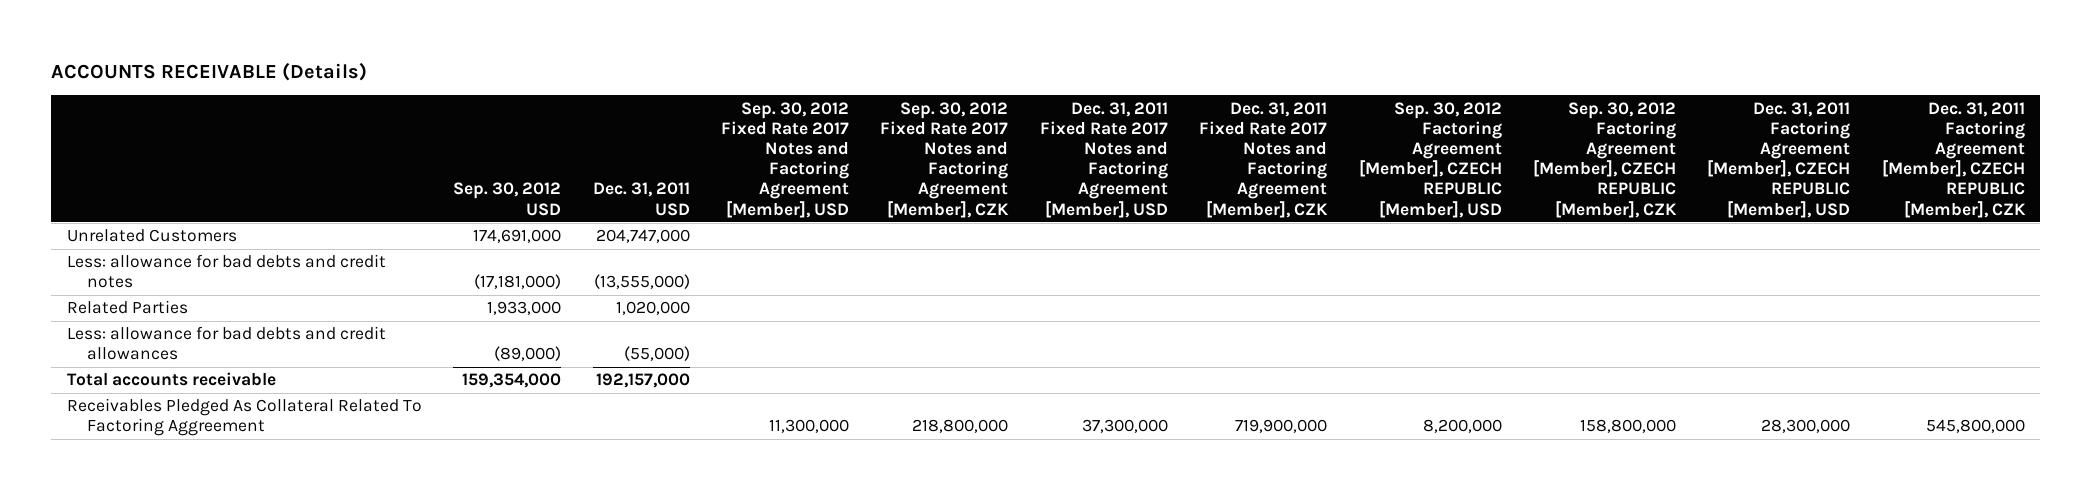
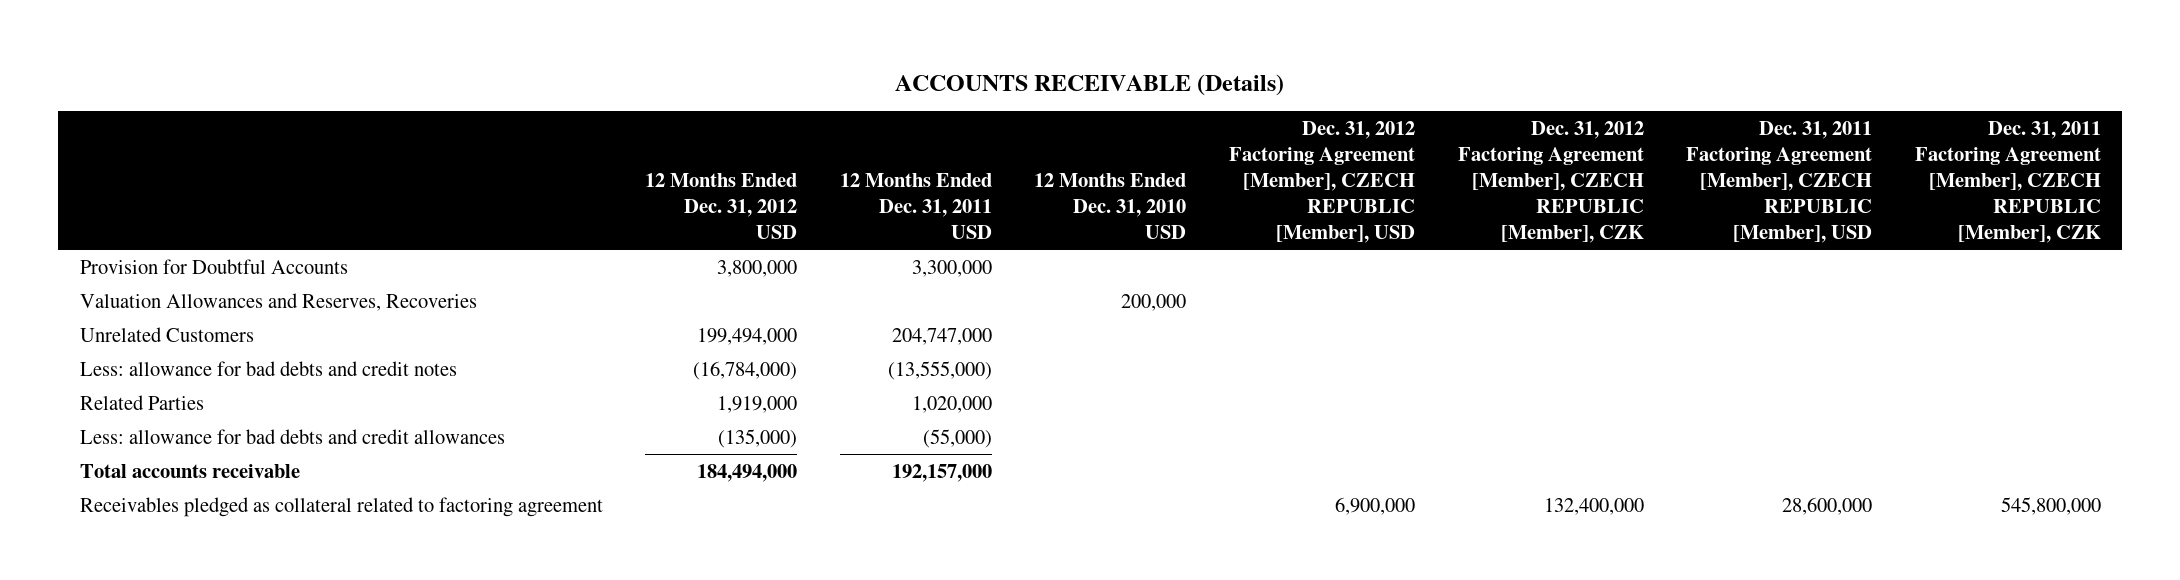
- | Sep. 30, 2012 USD | Dec. 31, 2011 USD | Sep. 30, 2012 Fixed Rate 2017 Notes and Factoring Agreement [Member], USD | Sep. 30, 2012 Fixed Rate 2017 Notes and Factoring Agreement [Member], CZK | Dec. 31, 2011 Fixed Rate 2017 Notes and Factoring Agreement [Member], USD | Dec. 31, 2011 Fixed Rate 2017 Notes and Factoring Agreement [Member], CZK | Sep. 30, 2012 Factoring Agreement [Member], CZECH REPUBLIC [Member], USD | Sep. 30, 2012 Factoring Agreement [Member], CZECH REPUBLIC [Member], CZK | Dec. 31, 2011 Factoring Agreement [Member], CZECH REPUBLIC [Member], USD | Dec. 31, 2011 Factoring Agreement [Member], CZECH REPUBLIC [Member], CZK
+ | 12 Months Ended Dec. 31, 2012 USD | 12 Months Ended Dec. 31, 2011 USD | 12 Months Ended Dec. 31, 2010 USD | Dec. 31, 2012 Factoring Agreement [Member], CZECH REPUBLIC [Member], USD | Dec. 31, 2012 Factoring Agreement [Member], CZECH REPUBLIC [Member], CZK | Dec. 31, 2011 Factoring Agreement [Member], CZECH REPUBLIC [Member], USD | Dec. 31, 2011 Factoring Agreement [Member], CZECH REPUBLIC [Member], CZK
+ Provision for Doubtful Accounts | 3,800,000 | 3,300,000 | | | | |
+ Valuation Allowances and Reserves, Recoveries | | | 200,000 | | | |
- Receivables Pledged As Collateral Related To Factoring Aggreement | | | 11,300,000 | 218,800,000 | 37,300,000 | 719,900,000 | 8,200,000 | 158,800,000 | 28,300,000 | 545,800,000
+ Receivables pledged as collateral related to factoring agreement | | | | 6,900,000 | 132,400,000 | 28,600,000 | 545,800,000

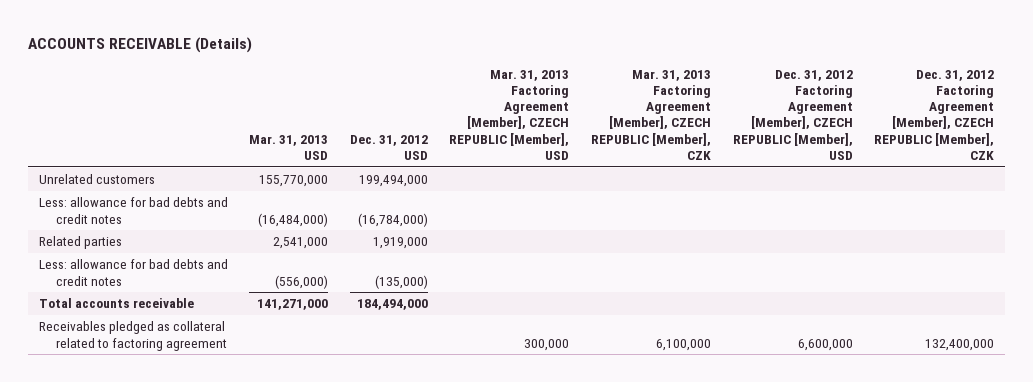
- | 12 Months Ended Dec. 31, 2012 USD | 12 Months Ended Dec. 31, 2011 USD | 12 Months Ended Dec. 31, 2010 USD | Dec. 31, 2012 Factoring Agreement [Member], CZECH REPUBLIC [Member], USD | Dec. 31, 2012 Factoring Agreement [Member], CZECH REPUBLIC [Member], CZK | Dec. 31, 2011 Factoring Agreement [Member], CZECH REPUBLIC [Member], USD | Dec. 31, 2011 Factoring Agreement [Member], CZECH REPUBLIC [Member], CZK
+ | Mar. 31, 2013 USD | Dec. 31, 2012 USD | Mar. 31, 2013 Factoring Agreement [Member], CZECH REPUBLIC [Member], USD | Mar. 31, 2013 Factoring Agreement [Member], CZECH REPUBLIC [Member], CZK | Dec. 31, 2012 Factoring Agreement [Member], CZECH REPUBLIC [Member], USD | Dec. 31, 2012 Factoring Agreement [Member], CZECH REPUBLIC [Member], CZK
- Provision for Doubtful Accounts | 3,800,000 | 3,300,000 | | | | |
- Valuation Allowances and Reserves, Recoveries | | | 200,000 | | | |
- Unrelated Customers | 199,494,000 | 204,747,000 | | | | |
+ Unrelated customers | 155,770,000 | 199,494,000 | | | |
- Related Parties | 1,919,000 | 1,020,000 | | | | |
- Less: allowance for bad debts and credit allowances | (135,000) | (55,000) | | | | |
+ Related parties | 2,541,000 | 1,919,000 | | | |
+ Less: allowance for bad debts and credit notes | (556,000) | (135,000) | | | |
- Receivables pledged as collateral related to factoring agreement | | | | 6,900,000 | 132,400,000 | 28,600,000 | 545,800,000
+ Receivables pledged as collateral related to factoring agreement | | | 300,000 | 6,100,000 | 6,600,000 | 132,400,000

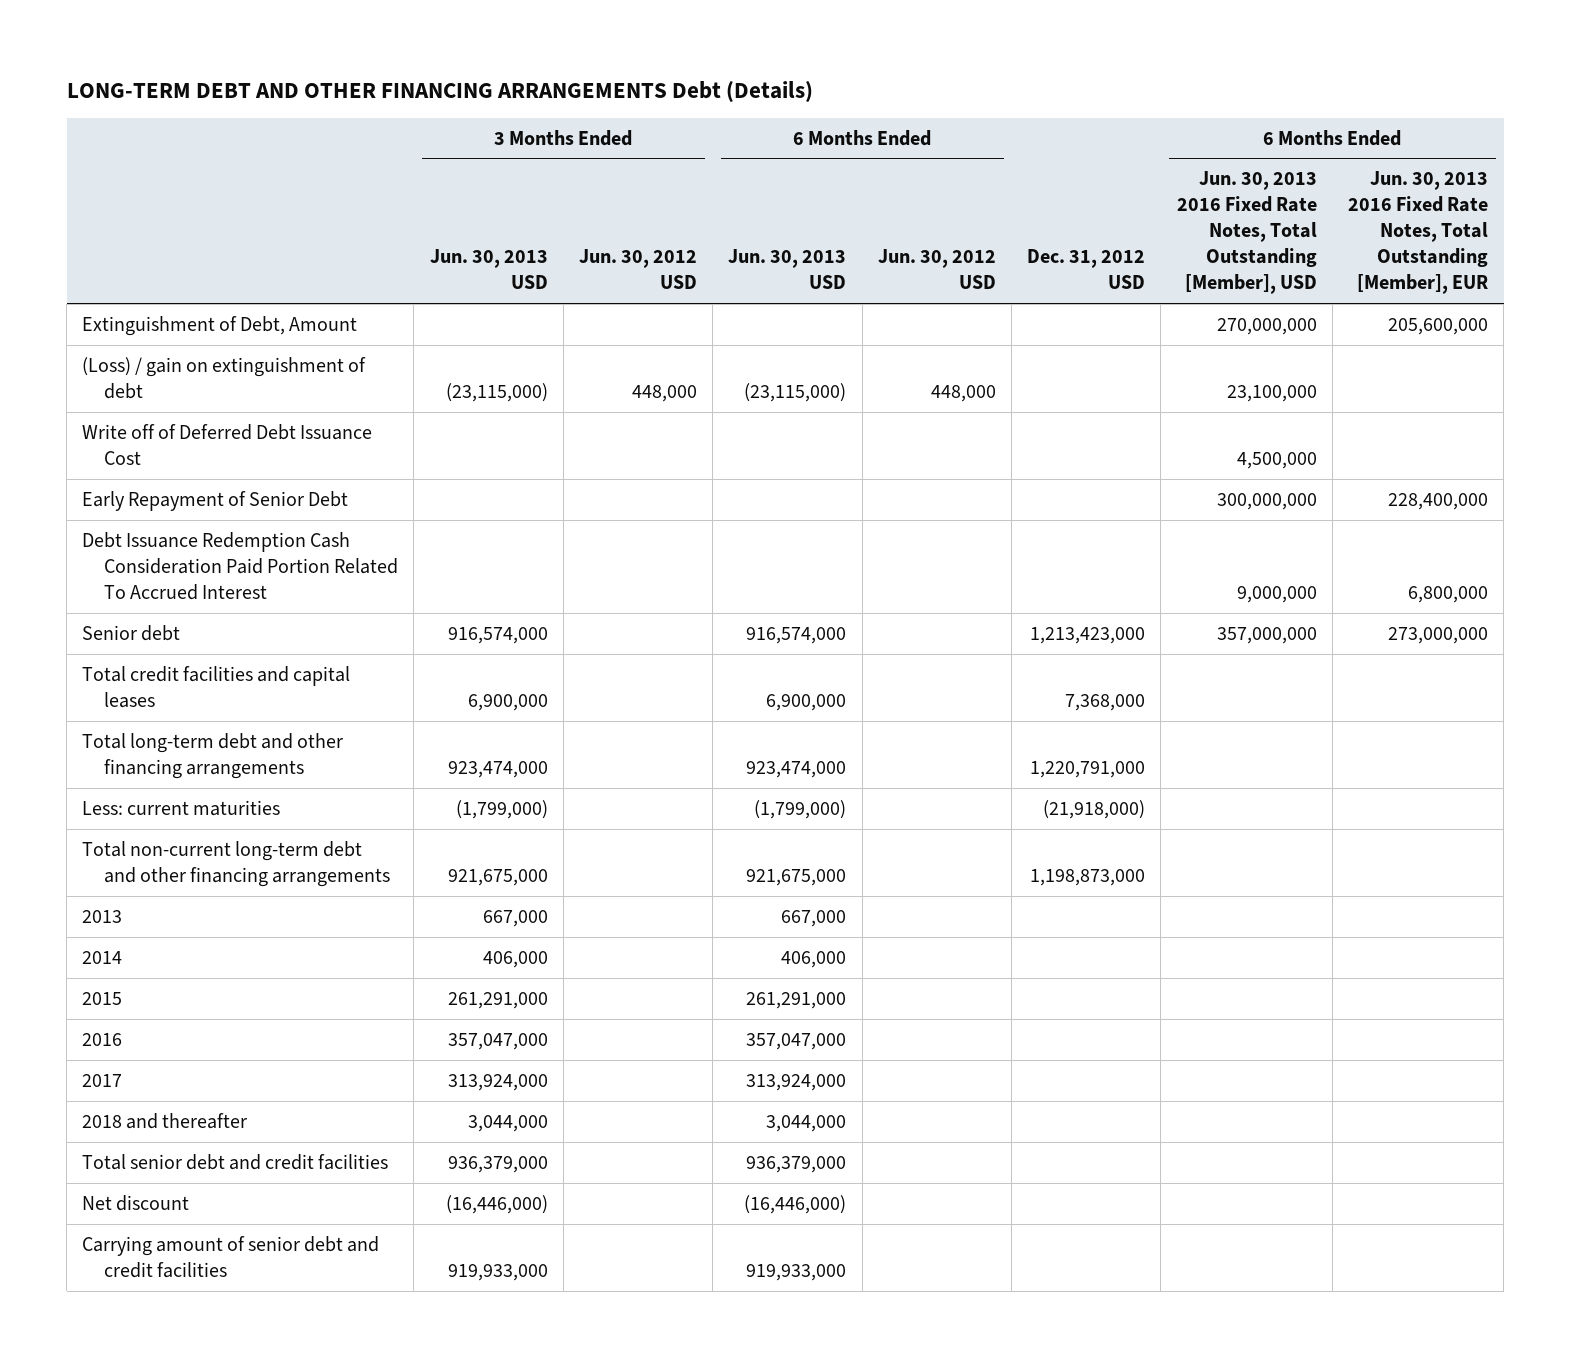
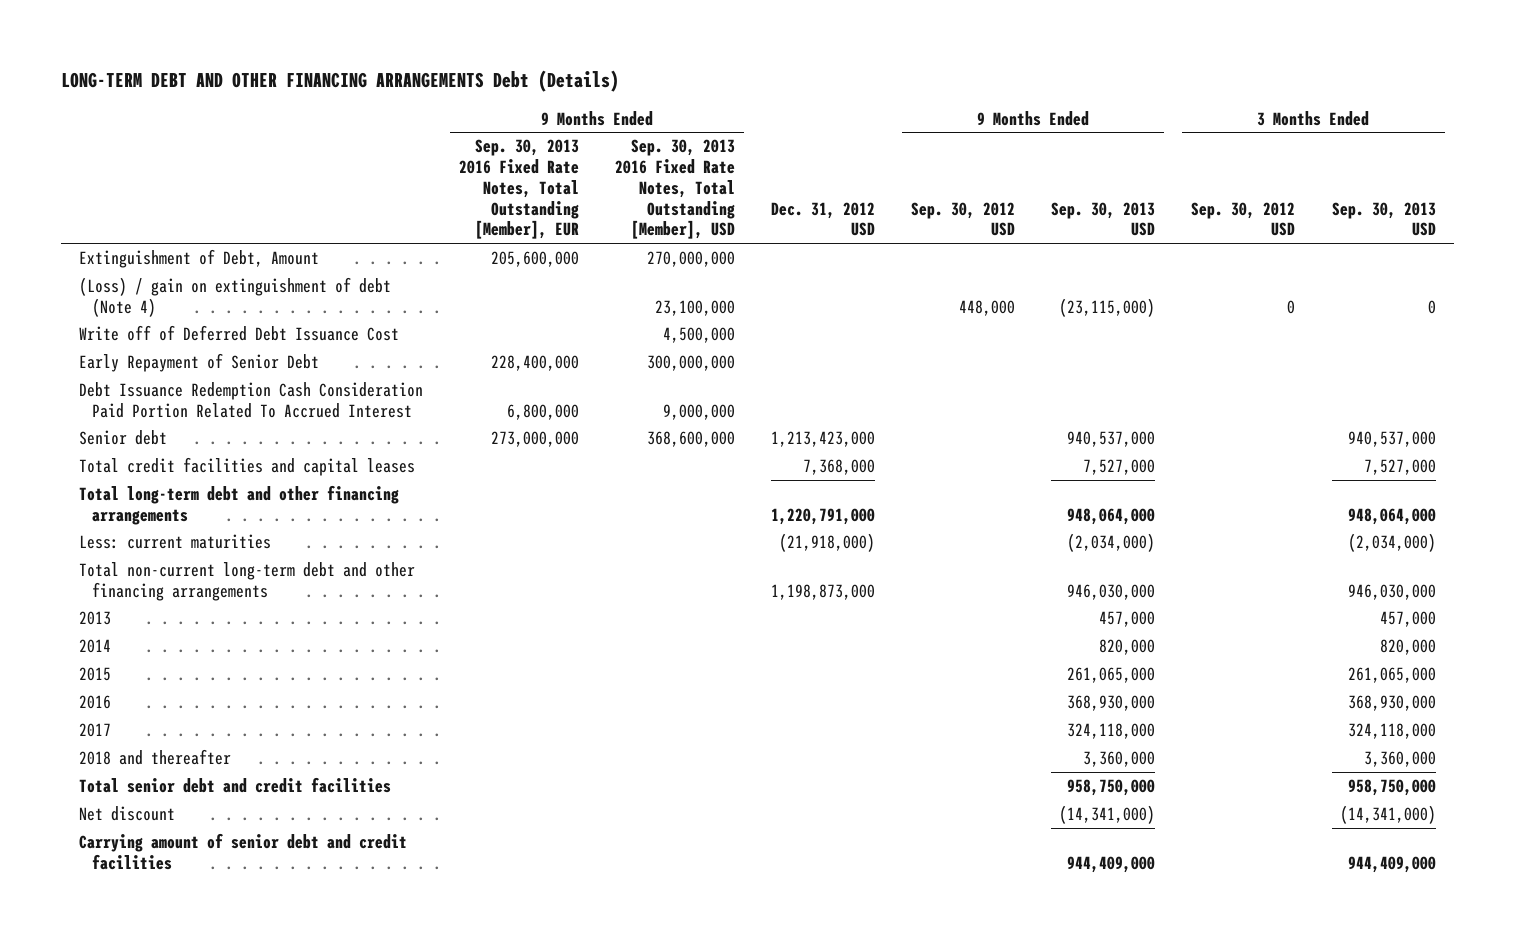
- | 3 Months Ended Jun. 30, 2013 USD | 3 Months Ended Jun. 30, 2012 USD | 6 Months Ended Jun. 30, 2013 USD | 6 Months Ended Jun. 30, 2012 USD | Dec. 31, 2012 USD | 6 Months Ended Jun. 30, 2013 2016 Fixed Rate Notes, Total Outstanding [Member], USD | 6 Months Ended Jun. 30, 2013 2016 Fixed Rate Notes, Total Outstanding [Member], EUR
+ | 9 Months Ended Sep. 30, 2013 2016 Fixed Rate Notes, Total Outstanding [Member], EUR | 9 Months Ended Sep. 30, 2013 2016 Fixed Rate Notes, Total Outstanding [Member], USD | Dec. 31, 2012 USD | 9 Months Ended Sep. 30, 2012 USD | 9 Months Ended Sep. 30, 2013 USD | 3 Months Ended Sep. 30, 2012 USD | 3 Months Ended Sep. 30, 2013 USD
- (Loss) / gain on extinguishment of debt | (23,115,000) | 448,000 | (23,115,000) | 448,000 | | 23,100,000 |
+ (Loss) / gain on extinguishment of debt (Note 4) | | 23,100,000 | | 448,000 | (23,115,000) | 0 | 0

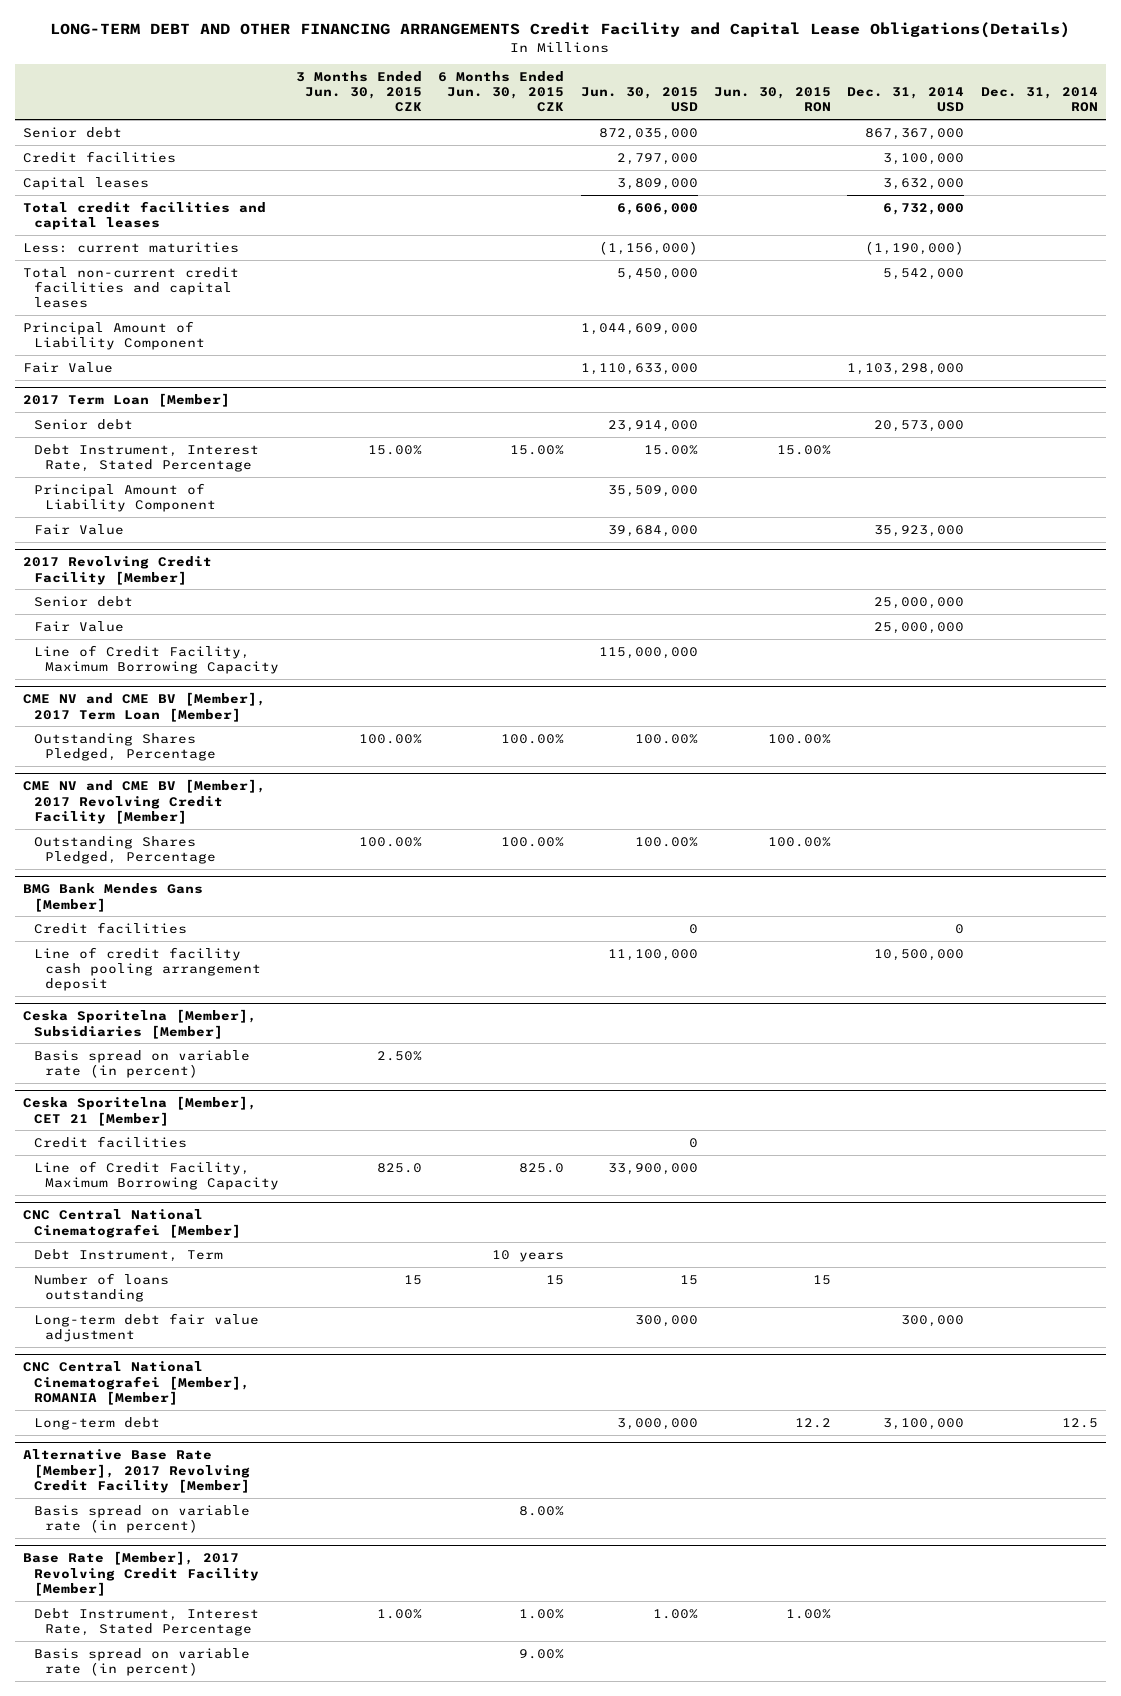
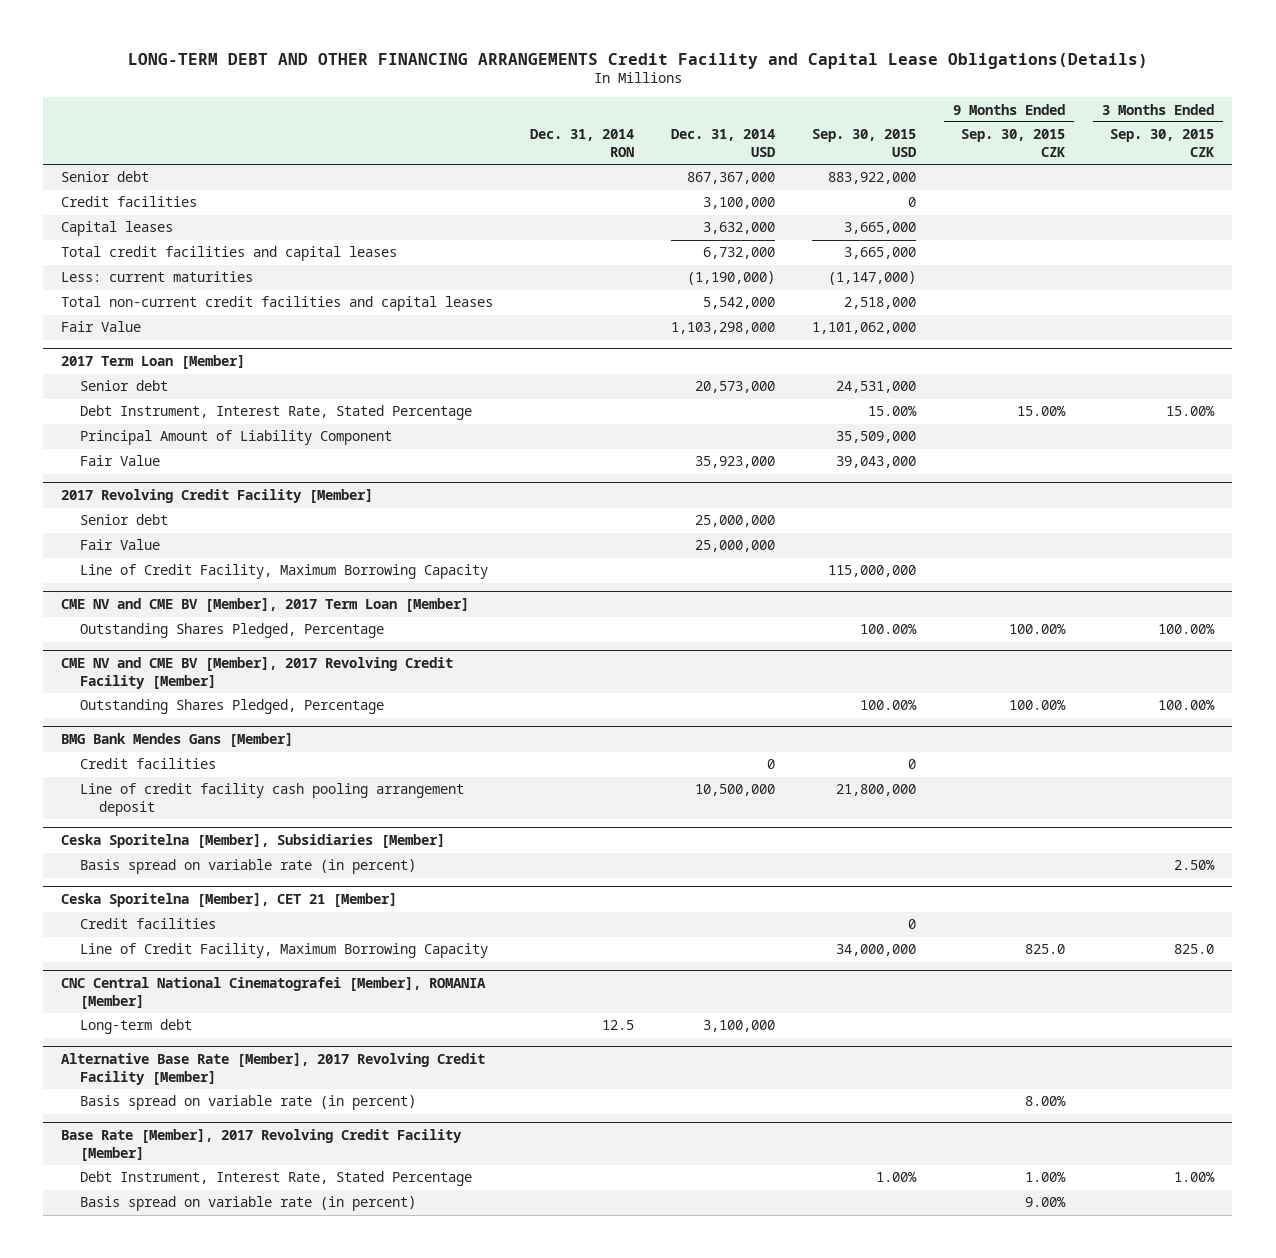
- | 3 Months Ended Jun. 30, 2015 CZK | 6 Months Ended Jun. 30, 2015 CZK | Jun. 30, 2015 USD | Jun. 30, 2015 RON | Dec. 31, 2014 USD | Dec. 31, 2014 RON
+ | Dec. 31, 2014 RON | Dec. 31, 2014 USD | Sep. 30, 2015 USD | 9 Months Ended Sep. 30, 2015 CZK | 3 Months Ended Sep. 30, 2015 CZK
- Principal Amount of Liability Component | | | 1,044,609,000 | | |
- CNC Central National Cinematografei [Member]
- Debt Instrument, Term | | 10 years | | | |
- Number of loans outstanding | 15 | 15 | 15 | 15 | |
- Long-term debt fair value adjustment | | | 300,000 | | 300,000 |

